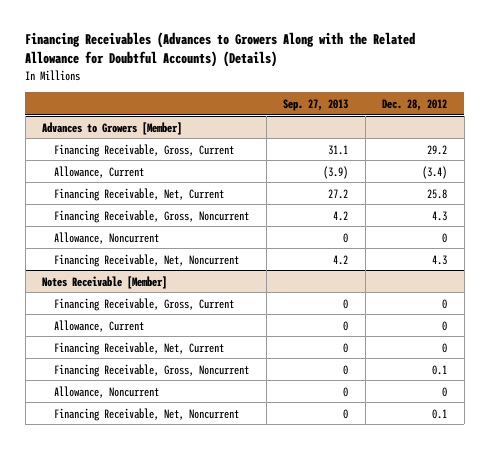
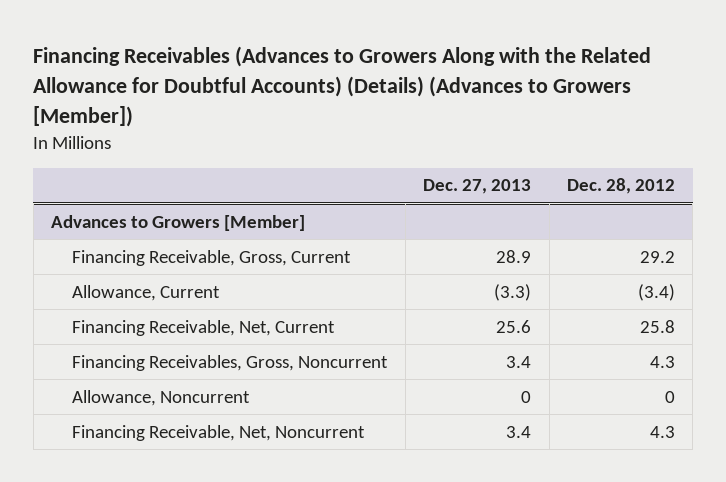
- Financing Receivables (Advances to Growers Along with the Related Allowance for Doubtful Accounts) (Details)
+ Financing Receivables (Advances to Growers Along with the Related Allowance for Doubtful Accounts) (Details) (Advances to Growers [Member])
- | Sep. 27, 2013 | Dec. 28, 2012
+ | Dec. 27, 2013 | Dec. 28, 2012
@ Advances to Growers [Member]
- Financing Receivable, Gross, Noncurrent | 4.2 | 4.3
+ Financing Receivables, Gross, Noncurrent | 3.4 | 4.3
- Notes Receivable [Member]
- Financing Receivable, Gross, Current | 0 | 0
- Allowance, Current | 0 | 0
- Financing Receivable, Net, Current | 0 | 0
- Financing Receivable, Gross, Noncurrent | 0 | 0.1
- Allowance, Noncurrent | 0 | 0
- Financing Receivable, Net, Noncurrent | 0 | 0.1

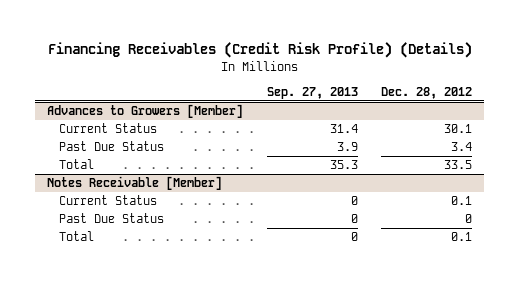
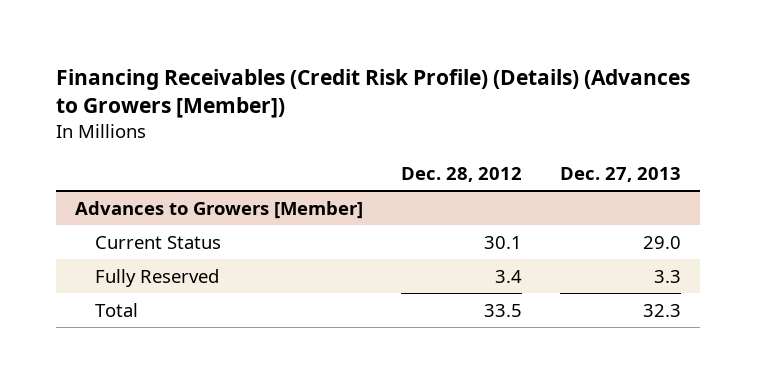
- Financing Receivables (Credit Risk Profile) (Details)
+ Financing Receivables (Credit Risk Profile) (Details) (Advances to Growers [Member])
- | Sep. 27, 2013 | Dec. 28, 2012
+ | Dec. 28, 2012 | Dec. 27, 2013
@ Advances to Growers [Member]
- Past Due Status | 3.9 | 3.4
+ Fully Reserved | 3.4 | 3.3
- Notes Receivable [Member]
- Current Status | 0 | 0.1
- Past Due Status | 0 | 0
- Total | 0 | 0.1

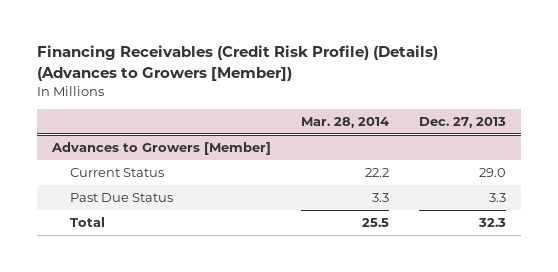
- | Dec. 28, 2012 | Dec. 27, 2013
+ | Mar. 28, 2014 | Dec. 27, 2013
@ Advances to Growers [Member]
- Fully Reserved | 3.4 | 3.3
+ Past Due Status | 3.3 | 3.3

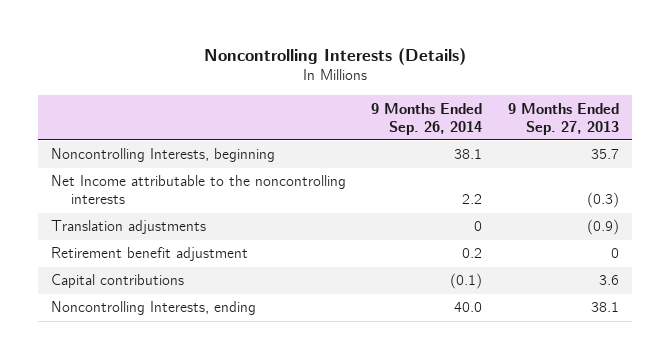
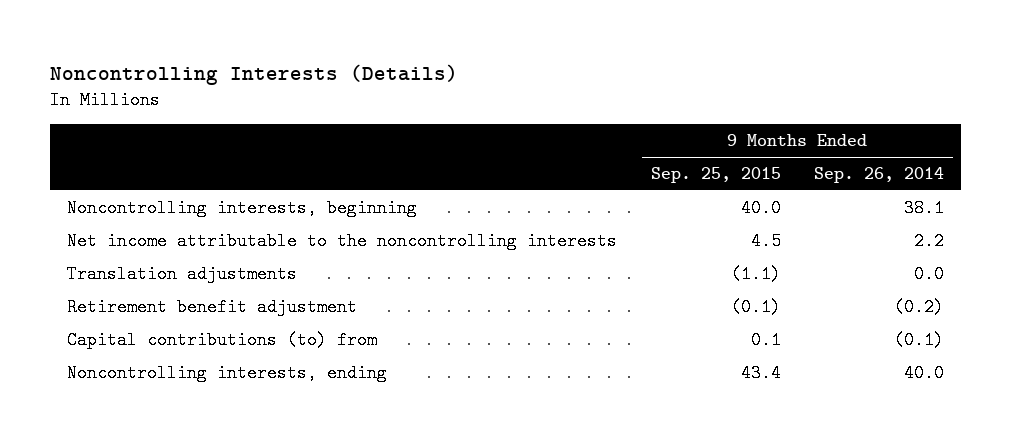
- | 9 Months Ended Sep. 26, 2014 | 9 Months Ended Sep. 27, 2013
+ | 9 Months Ended Sep. 25, 2015 | 9 Months Ended Sep. 26, 2014
- Noncontrolling Interests, beginning | 38.1 | 35.7
- Net Income attributable to the noncontrolling interests | 2.2 | (0.3)
- Translation adjustments | 0 | (0.9)
- Retirement benefit adjustment | 0.2 | 0
- Capital contributions | (0.1) | 3.6
- Noncontrolling Interests, ending | 40.0 | 38.1
+ Noncontrolling interests, beginning | 40.0 | 38.1
+ Net income attributable to the noncontrolling interests | 4.5 | 2.2
+ Translation adjustments | (1.1) | 0.0
+ Retirement benefit adjustment | (0.1) | (0.2)
+ Capital contributions (to) from | 0.1 | (0.1)
+ Noncontrolling interests, ending | 43.4 | 40.0

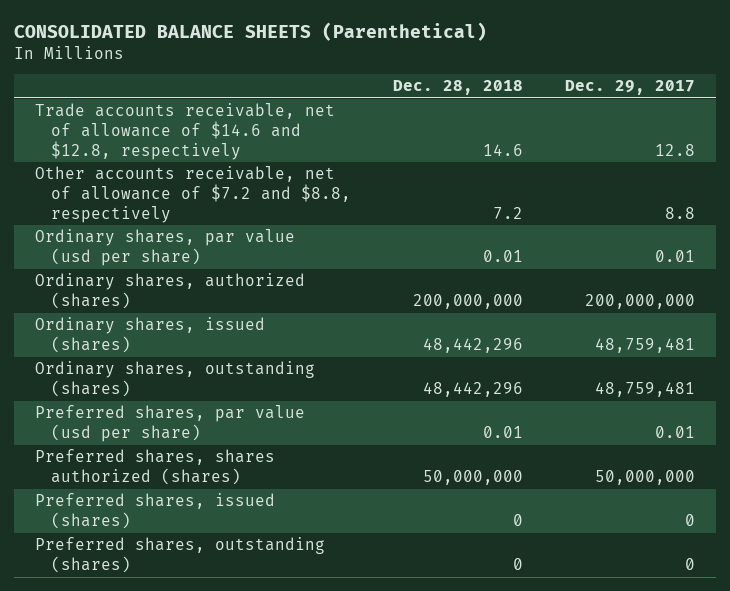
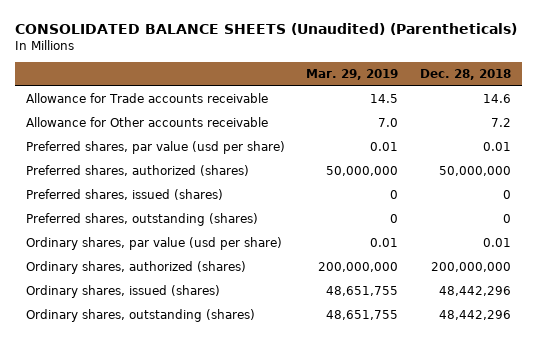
- CONSOLIDATED BALANCE SHEETS (Parenthetical)
+ CONSOLIDATED BALANCE SHEETS (Unaudited) (Parentheticals)
- | Dec. 28, 2018 | Dec. 29, 2017
+ | Mar. 29, 2019 | Dec. 28, 2018
- Trade accounts receivable, net of allowance of $14.6 and $12.8, respectively | 14.6 | 12.8
- Other accounts receivable, net of allowance of $7.2 and $8.8, respectively | 7.2 | 8.8
+ Allowance for Trade accounts receivable | 14.5 | 14.6
+ Allowance for Other accounts receivable | 7.0 | 7.2
moved up: Preferred shares, par value (usd per share) | 0.01 | 0.01
+ Preferred shares, authorized (shares) | 50,000,000 | 50,000,000
moved up: Preferred shares, issued (shares) | 0 | 0
moved up: Preferred shares, outstanding (shares) | 0 | 0
- Preferred shares, shares authorized (shares) | 50,000,000 | 50,000,000

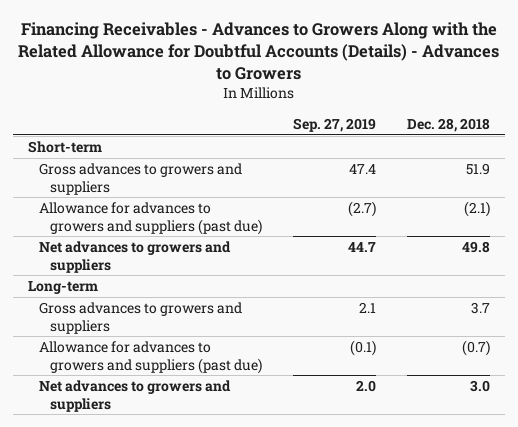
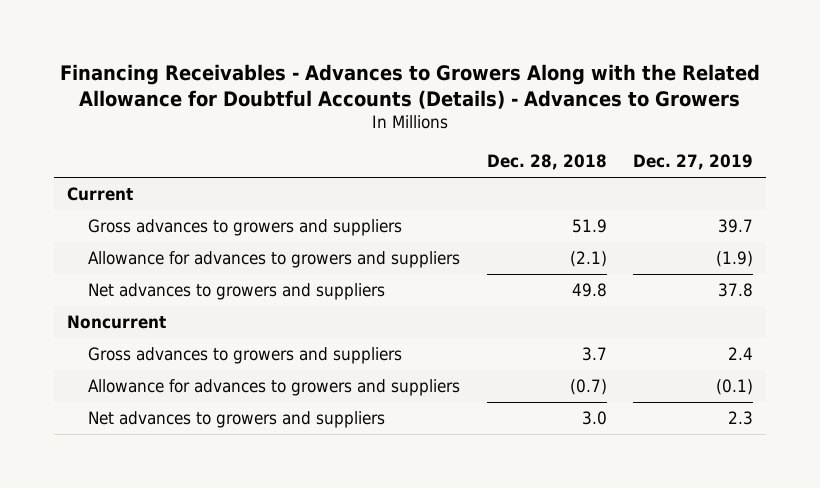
- | Sep. 27, 2019 | Dec. 28, 2018
+ | Dec. 28, 2018 | Dec. 27, 2019
- Short-term
+ Current
- Allowance for advances to growers and suppliers (past due) | (2.7) | (2.1)
+ Allowance for advances to growers and suppliers | (2.1) | (1.9)
- Long-term
+ Noncurrent
- Allowance for advances to growers and suppliers (past due) | (0.1) | (0.7)
+ Allowance for advances to growers and suppliers | (0.7) | (0.1)

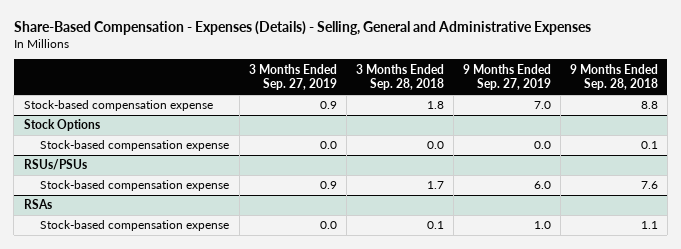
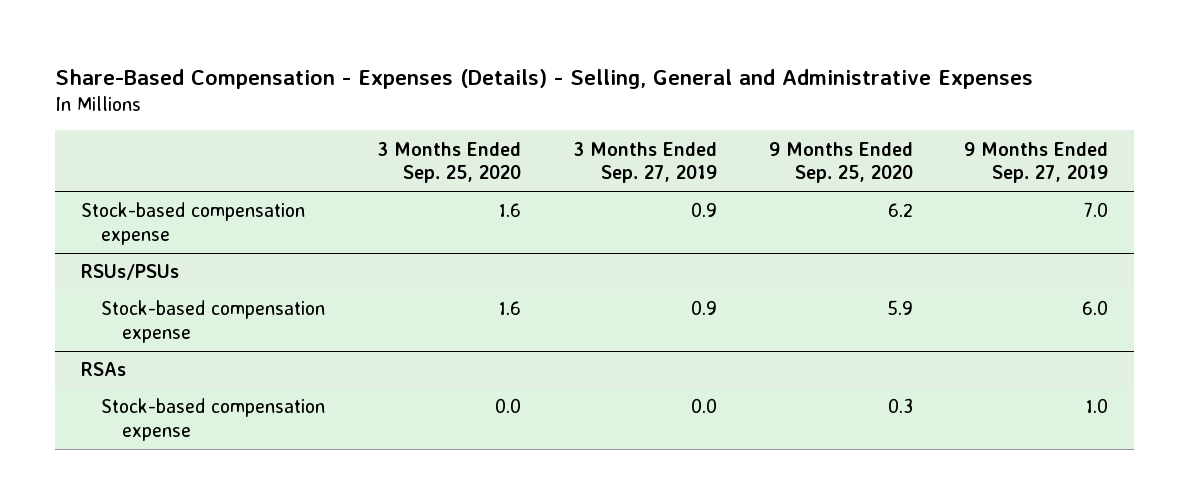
- | 3 Months Ended Sep. 27, 2019 | 3 Months Ended Sep. 28, 2018 | 9 Months Ended Sep. 27, 2019 | 9 Months Ended Sep. 28, 2018
+ | 3 Months Ended Sep. 25, 2020 | 3 Months Ended Sep. 27, 2019 | 9 Months Ended Sep. 25, 2020 | 9 Months Ended Sep. 27, 2019
- Stock Options
- Stock-based compensation expense | 0.0 | 0.0 | 0.0 | 0.1

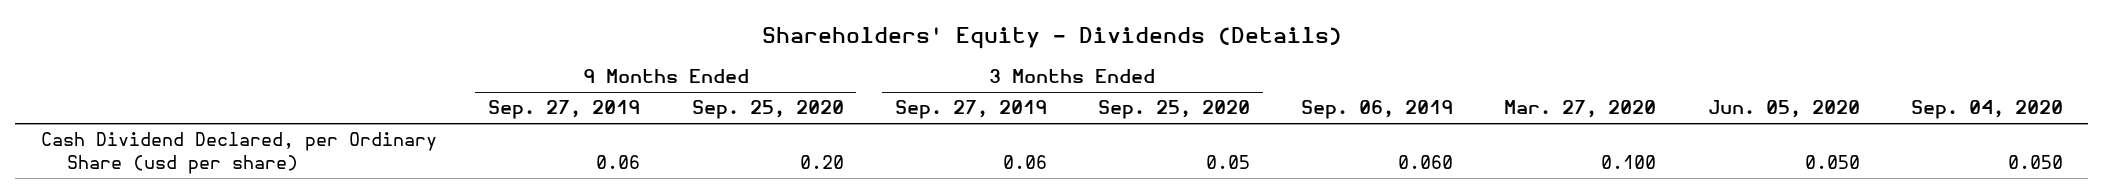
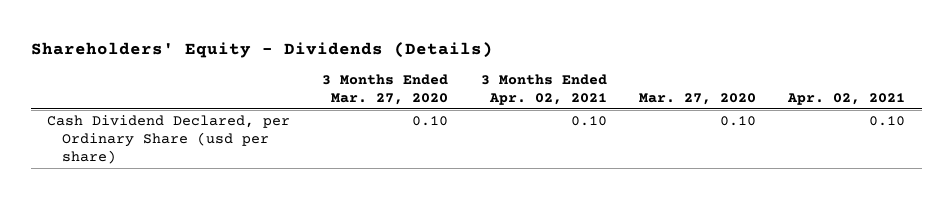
- | 9 Months Ended Sep. 27, 2019 | 9 Months Ended Sep. 25, 2020 | 3 Months Ended Sep. 27, 2019 | 3 Months Ended Sep. 25, 2020 | Sep. 06, 2019 | Mar. 27, 2020 | Jun. 05, 2020 | Sep. 04, 2020
+ | 3 Months Ended Mar. 27, 2020 | 3 Months Ended Apr. 02, 2021 | Mar. 27, 2020 | Apr. 02, 2021
- Cash Dividend Declared, per Ordinary Share (usd per share) | 0.06 | 0.20 | 0.06 | 0.05 | 0.060 | 0.100 | 0.050 | 0.050
+ Cash Dividend Declared, per Ordinary Share (usd per share) | 0.10 | 0.10 | 0.10 | 0.10

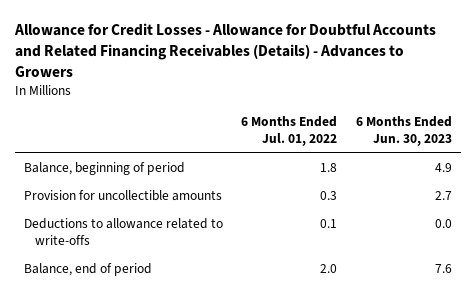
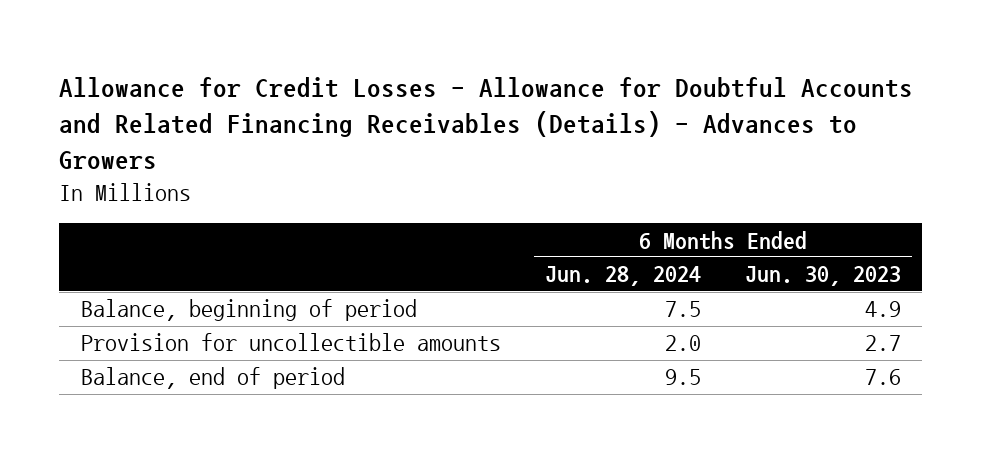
- | 6 Months Ended Jul. 01, 2022 | 6 Months Ended Jun. 30, 2023
+ | 6 Months Ended Jun. 28, 2024 | 6 Months Ended Jun. 30, 2023
- Deductions to allowance related to write-offs | 0.1 | 0.0

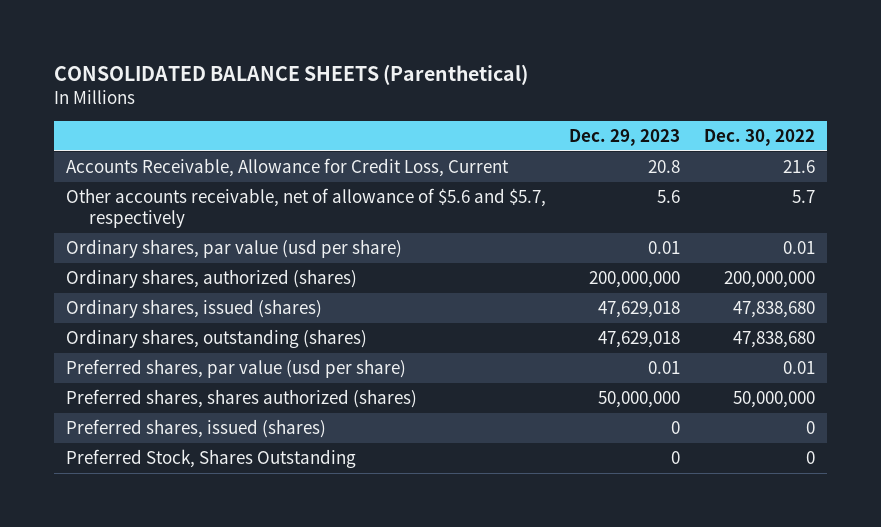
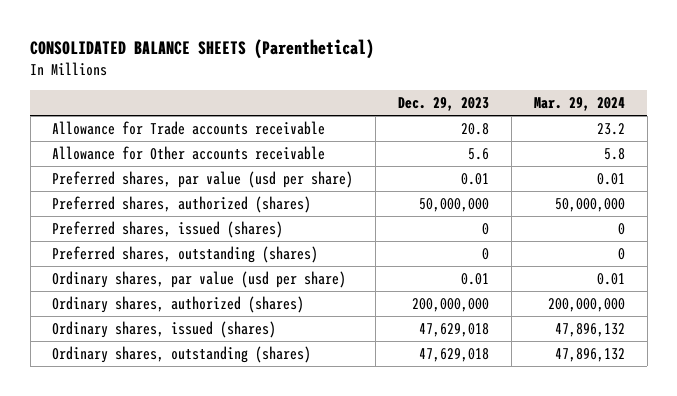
- | Dec. 29, 2023 | Dec. 30, 2022
+ | Dec. 29, 2023 | Mar. 29, 2024
- Accounts Receivable, Allowance for Credit Loss, Current | 20.8 | 21.6
- Other accounts receivable, net of allowance of $5.6 and $5.7, respectively | 5.6 | 5.7
+ Allowance for Trade accounts receivable | 20.8 | 23.2
+ Allowance for Other accounts receivable | 5.6 | 5.8
moved up: Preferred shares, par value (usd per share) | 0.01 | 0.01
+ Preferred shares, authorized (shares) | 50,000,000 | 50,000,000
moved up: Preferred shares, issued (shares) | 0 | 0
+ Preferred shares, outstanding (shares) | 0 | 0
- Preferred shares, shares authorized (shares) | 50,000,000 | 50,000,000
- Preferred Stock, Shares Outstanding | 0 | 0

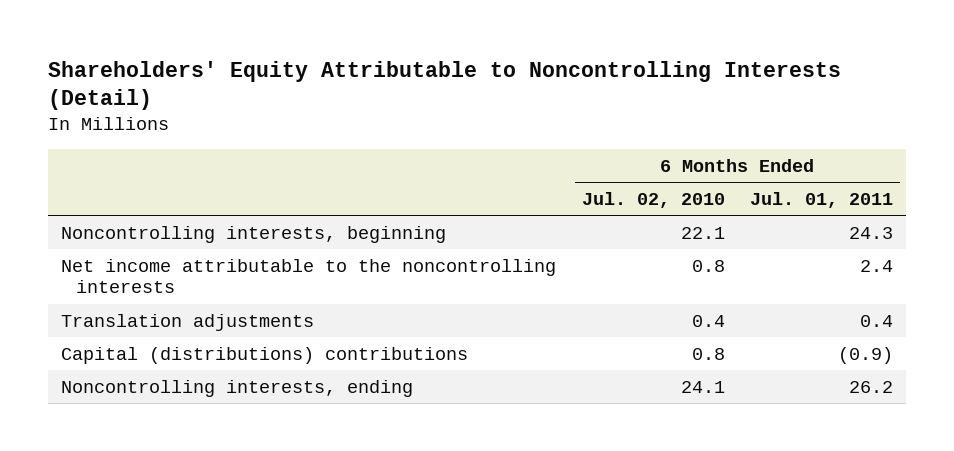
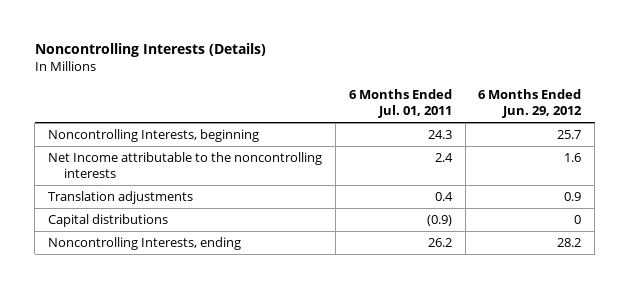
- Shareholders' Equity Attributable to Noncontrolling Interests (Detail)
+ Noncontrolling Interests (Details)
- | 6 Months Ended Jul. 02, 2010 | 6 Months Ended Jul. 01, 2011
+ | 6 Months Ended Jul. 01, 2011 | 6 Months Ended Jun. 29, 2012
- Noncontrolling interests, beginning | 22.1 | 24.3
- Net income attributable to the noncontrolling interests | 0.8 | 2.4
+ Noncontrolling Interests, beginning | 24.3 | 25.7
+ Net Income attributable to the noncontrolling interests | 2.4 | 1.6
- Capital (distributions) contributions | 0.8 | (0.9)
- Noncontrolling interests, ending | 24.1 | 26.2
+ Capital distributions | (0.9) | 0
+ Noncontrolling Interests, ending | 26.2 | 28.2

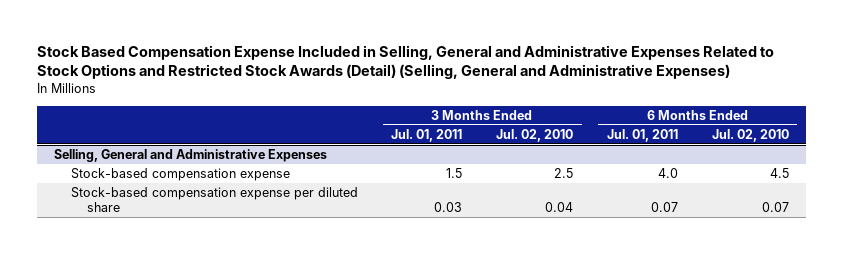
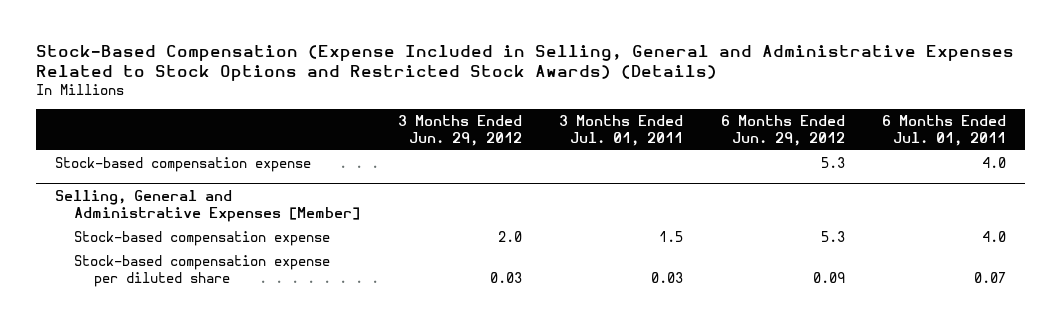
- Stock Based Compensation Expense Included in Selling, General and Administrative Expenses Related to Stock Options and Restricted Stock Awards (Detail) (Selling, General and Administrative Expenses)
+ Stock-Based Compensation (Expense Included in Selling, General and Administrative Expenses Related to Stock Options and Restricted Stock Awards) (Details)
- | 3 Months Ended Jul. 01, 2011 | 3 Months Ended Jul. 02, 2010 | 6 Months Ended Jul. 01, 2011 | 6 Months Ended Jul. 02, 2010
+ | 3 Months Ended Jun. 29, 2012 | 3 Months Ended Jul. 01, 2011 | 6 Months Ended Jun. 29, 2012 | 6 Months Ended Jul. 01, 2011
- Selling, General and Administrative Expenses
+ Stock-based compensation expense | | | 5.3 | 4.0
+ Selling, General and Administrative Expenses [Member]

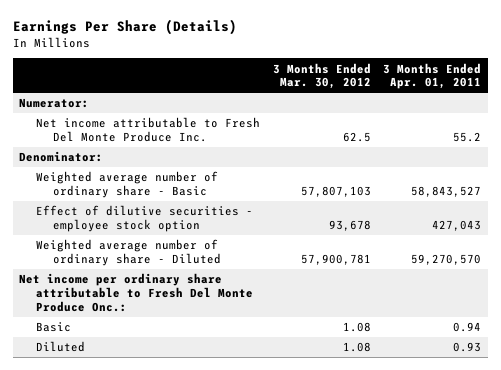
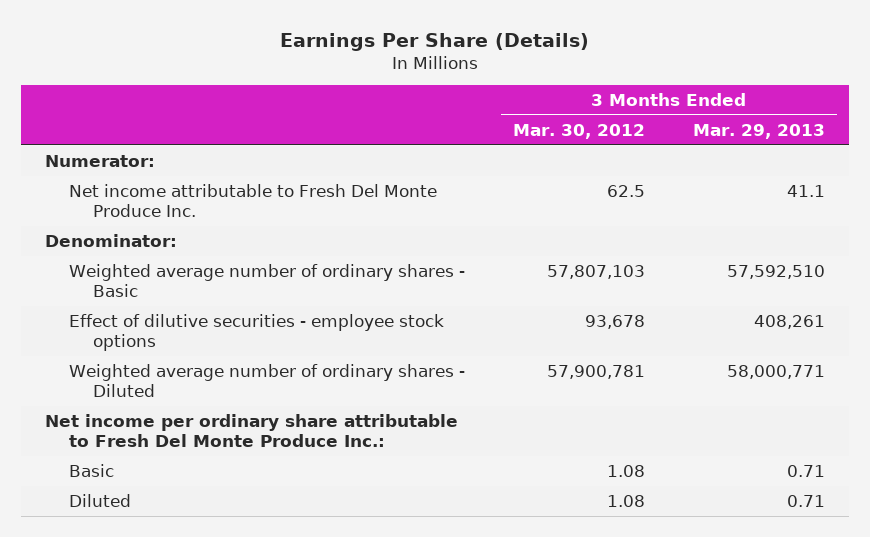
- | 3 Months Ended Mar. 30, 2012 | 3 Months Ended Apr. 01, 2011
+ | 3 Months Ended Mar. 30, 2012 | 3 Months Ended Mar. 29, 2013
- Weighted average number of ordinary share - Basic | 57,807,103 | 58,843,527
- Effect of dilutive securities - employee stock option | 93,678 | 427,043
- Weighted average number of ordinary share - Diluted | 57,900,781 | 59,270,570
- Net income per ordinary share attributable to Fresh Del Monte Produce Onc.:
+ Weighted average number of ordinary shares - Basic | 57,807,103 | 57,592,510
+ Effect of dilutive securities - employee stock options | 93,678 | 408,261
+ Weighted average number of ordinary shares - Diluted | 57,900,781 | 58,000,771
+ Net income per ordinary share attributable to Fresh Del Monte Produce Inc.:

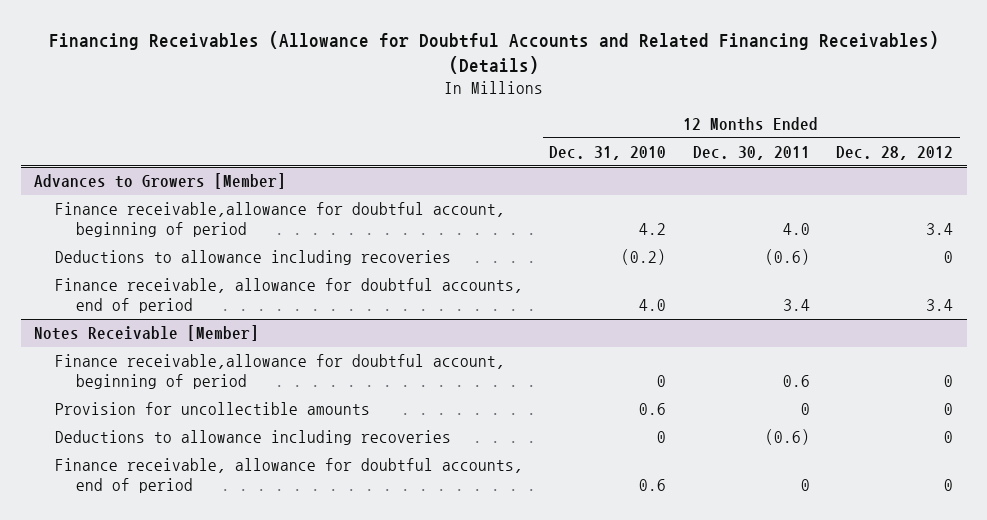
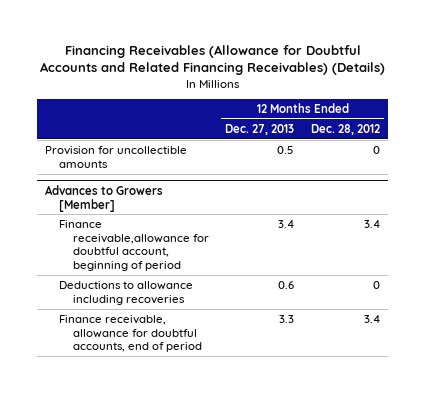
- | 12 Months Ended Dec. 31, 2010 | 12 Months Ended Dec. 30, 2011 | 12 Months Ended Dec. 28, 2012
+ | 12 Months Ended Dec. 27, 2013 | 12 Months Ended Dec. 28, 2012
+ Provision for uncollectible amounts | 0.5 | 0
- Notes Receivable [Member]
- Finance receivable,allowance for doubtful account, beginning of period | 0 | 0.6 | 0
- Provision for uncollectible amounts | 0.6 | 0 | 0
- Deductions to allowance including recoveries | 0 | (0.6) | 0
- Finance receivable, allowance for doubtful accounts, end of period | 0.6 | 0 | 0

